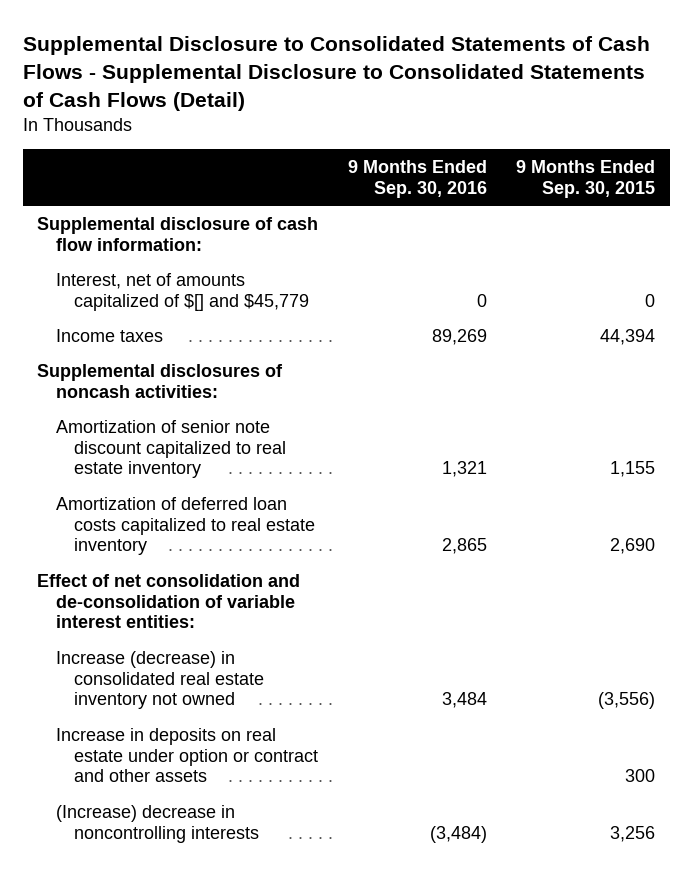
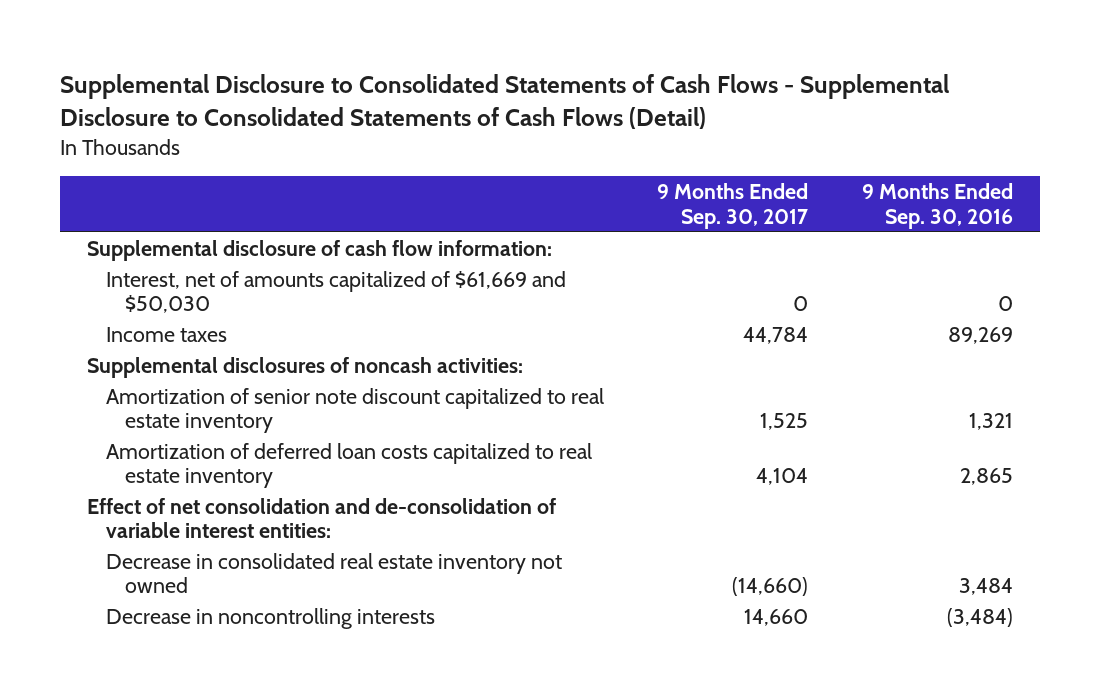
- | 9 Months Ended Sep. 30, 2016 | 9 Months Ended Sep. 30, 2015
+ | 9 Months Ended Sep. 30, 2017 | 9 Months Ended Sep. 30, 2016
- Interest, net of amounts capitalized of $[] and $45,779 | 0 | 0
+ Interest, net of amounts capitalized of $61,669 and $50,030 | 0 | 0
- Increase (decrease) in consolidated real estate inventory not owned | 3,484 | (3,556)
- Increase in deposits on real estate under option or contract and other assets | | 300
- (Increase) decrease in noncontrolling interests | (3,484) | 3,256
+ Decrease in consolidated real estate inventory not owned | (14,660) | 3,484
+ Decrease in noncontrolling interests | 14,660 | (3,484)

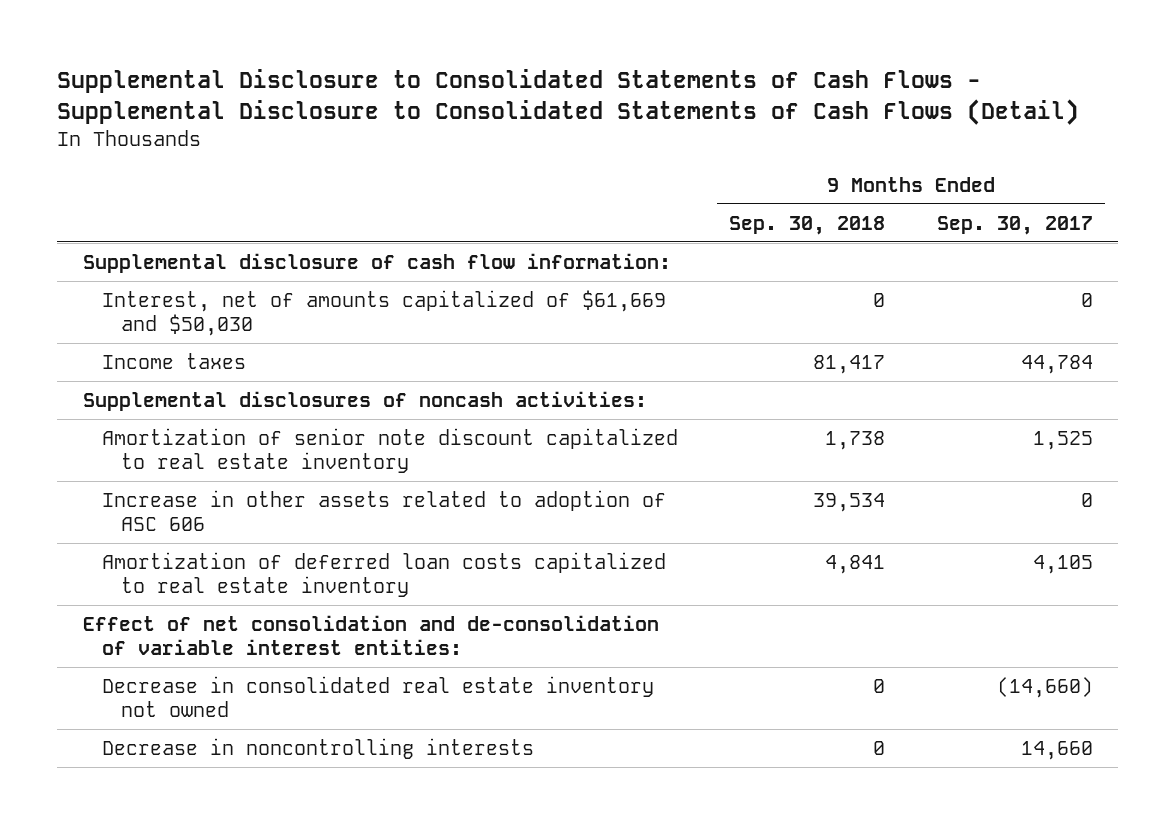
- | 9 Months Ended Sep. 30, 2017 | 9 Months Ended Sep. 30, 2016
+ | 9 Months Ended Sep. 30, 2018 | 9 Months Ended Sep. 30, 2017
- Amortization of deferred loan costs capitalized to real estate inventory | 4,104 | 2,865
+ Increase in other assets related to adoption of ASC 606 | 39,534 | 0
+ Amortization of deferred loan costs capitalized to real estate inventory | 4,841 | 4,105

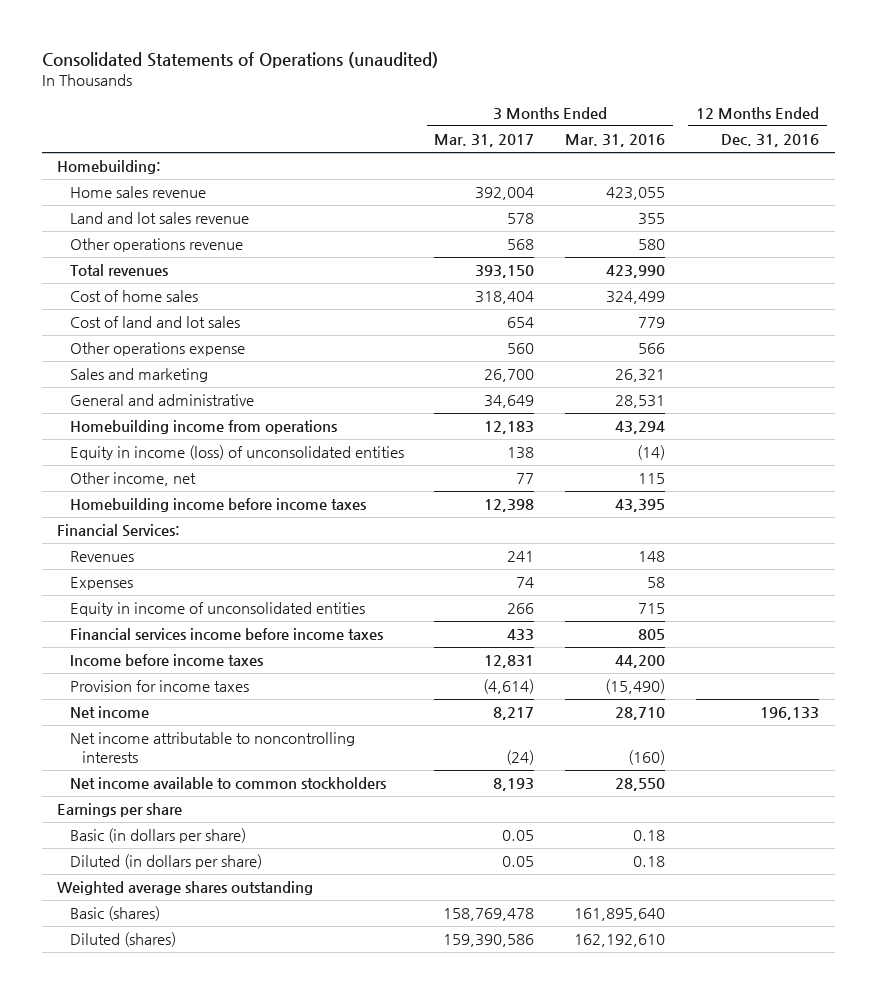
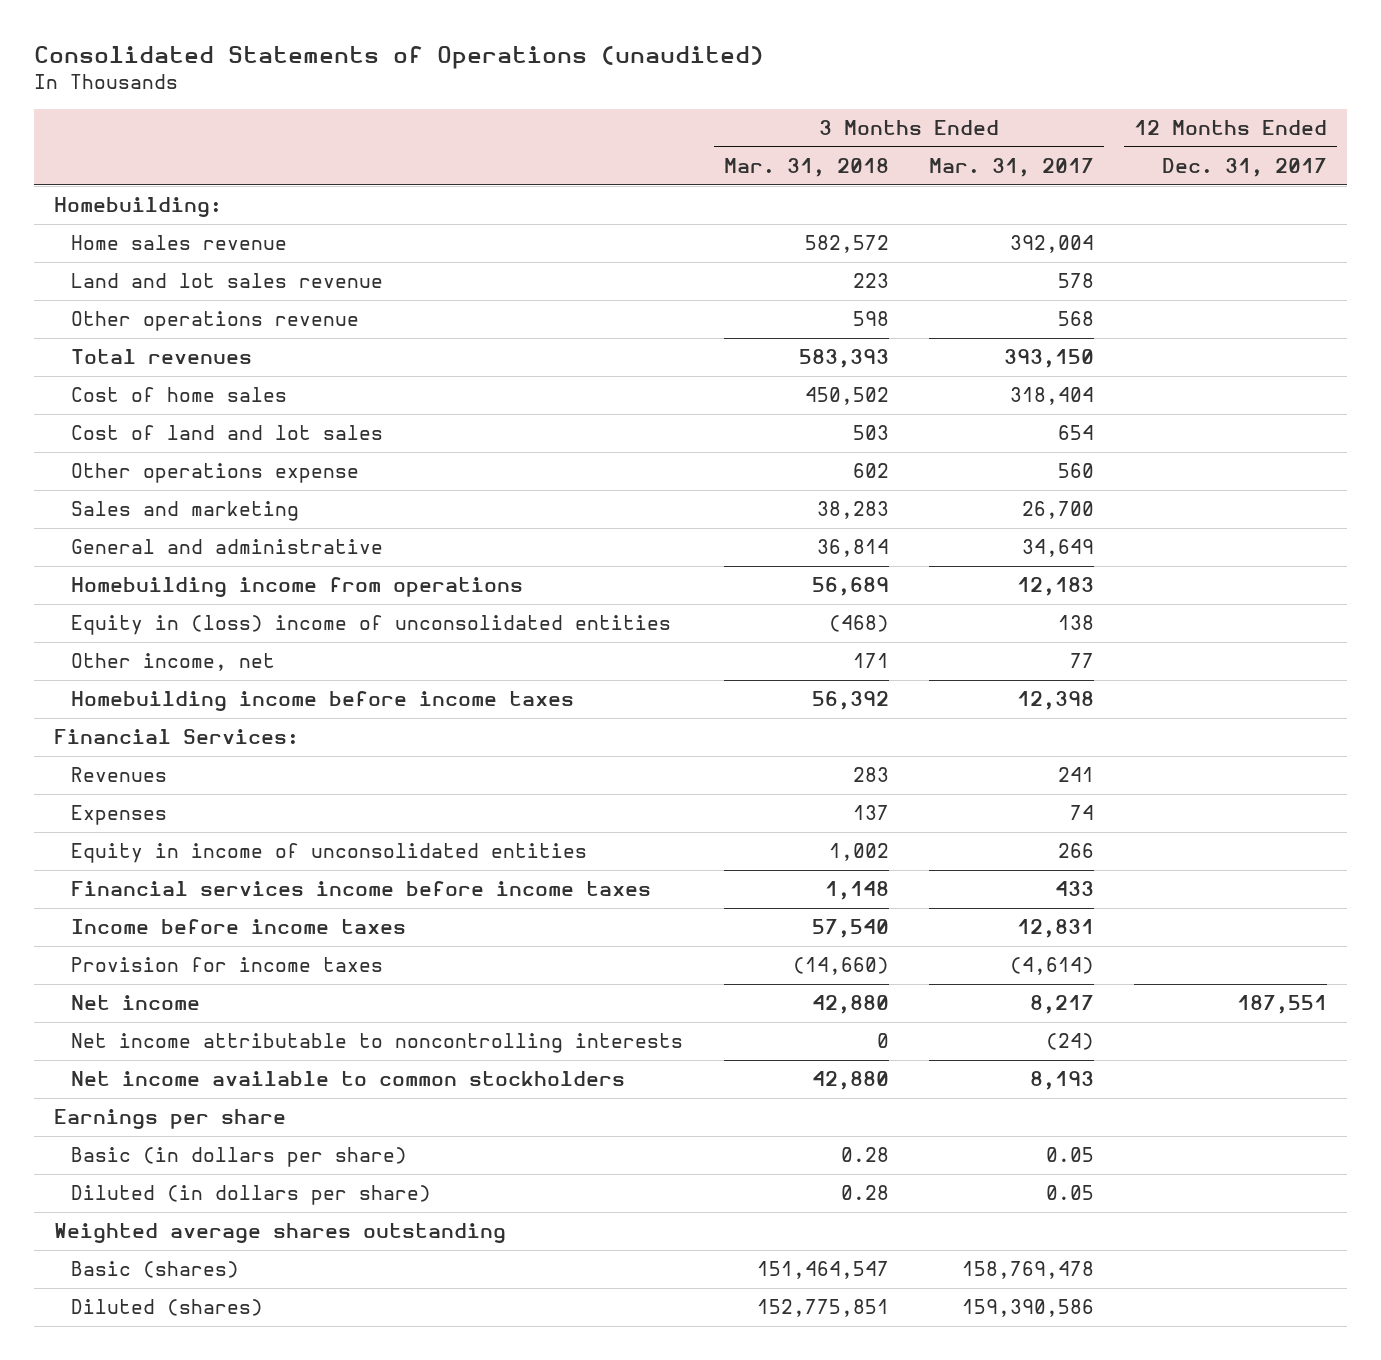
- | 3 Months Ended Mar. 31, 2017 | 3 Months Ended Mar. 31, 2016 | 12 Months Ended Dec. 31, 2016
+ | 3 Months Ended Mar. 31, 2018 | 3 Months Ended Mar. 31, 2017 | 12 Months Ended Dec. 31, 2017
- Equity in income (loss) of unconsolidated entities | 138 | (14) |
+ Equity in (loss) income of unconsolidated entities | (468) | 138 |

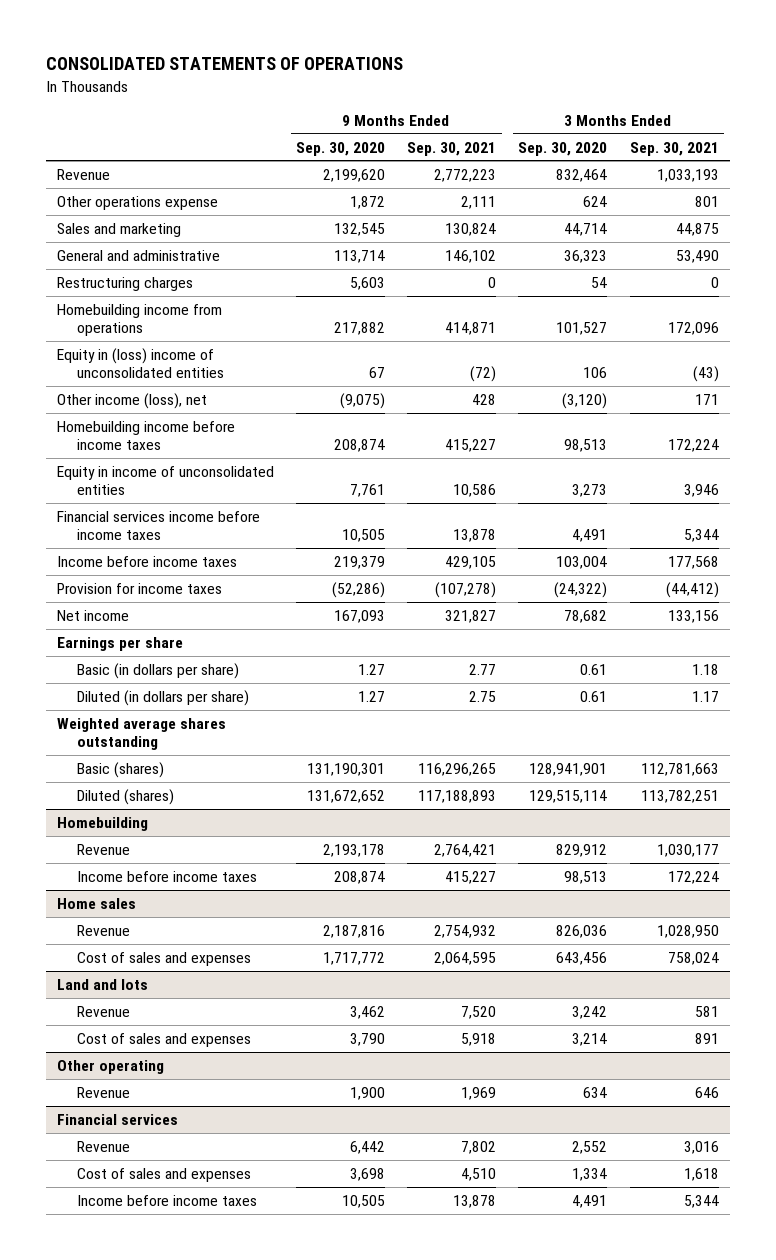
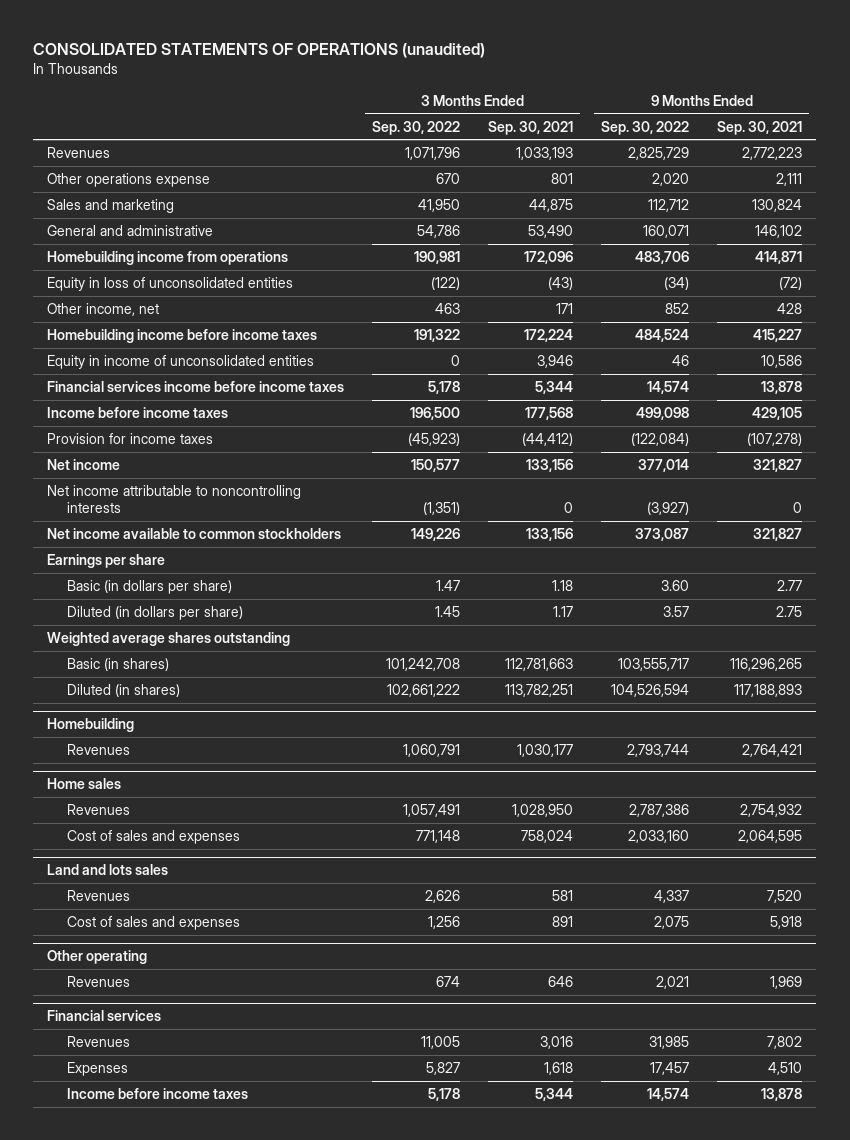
- CONSOLIDATED STATEMENTS OF OPERATIONS
+ CONSOLIDATED STATEMENTS OF OPERATIONS (unaudited)
- | 9 Months Ended Sep. 30, 2020 | 9 Months Ended Sep. 30, 2021 | 3 Months Ended Sep. 30, 2020 | 3 Months Ended Sep. 30, 2021
+ | 3 Months Ended Sep. 30, 2022 | 3 Months Ended Sep. 30, 2021 | 9 Months Ended Sep. 30, 2022 | 9 Months Ended Sep. 30, 2021
- Revenue | 2,199,620 | 2,772,223 | 832,464 | 1,033,193
+ Revenues | 1,071,796 | 1,033,193 | 2,825,729 | 2,772,223
- Restructuring charges | 5,603 | 0 | 54 | 0
- Equity in (loss) income of unconsolidated entities | 67 | (72) | 106 | (43)
- Other income (loss), net | (9,075) | 428 | (3,120) | 171
+ Equity in loss of unconsolidated entities | (122) | (43) | (34) | (72)
+ Other income, net | 463 | 171 | 852 | 428
+ Net income attributable to noncontrolling interests | (1,351) | 0 | (3,927) | 0
+ Net income available to common stockholders | 149,226 | 133,156 | 373,087 | 321,827
- Basic (shares) | 131,190,301 | 116,296,265 | 128,941,901 | 112,781,663
- Diluted (shares) | 131,672,652 | 117,188,893 | 129,515,114 | 113,782,251
+ Basic (in shares) | 101,242,708 | 112,781,663 | 103,555,717 | 116,296,265
+ Diluted (in shares) | 102,661,222 | 113,782,251 | 104,526,594 | 117,188,893
@ Homebuilding
- Revenue | 2,193,178 | 2,764,421 | 829,912 | 1,030,177
- Income before income taxes | 208,874 | 415,227 | 98,513 | 172,224
+ Revenues | 1,060,791 | 1,030,177 | 2,793,744 | 2,764,421
@ Home sales
- Revenue | 2,187,816 | 2,754,932 | 826,036 | 1,028,950
+ Revenues | 1,057,491 | 1,028,950 | 2,787,386 | 2,754,932
- Land and lots
- Revenue | 3,462 | 7,520 | 3,242 | 581
+ Land and lots sales
+ Revenues | 2,626 | 581 | 4,337 | 7,520
@ Other operating
- Revenue | 1,900 | 1,969 | 634 | 646
+ Revenues | 674 | 646 | 2,021 | 1,969
@ Financial services
- Revenue | 6,442 | 7,802 | 2,552 | 3,016
- Cost of sales and expenses | 3,698 | 4,510 | 1,334 | 1,618
+ Revenues | 11,005 | 3,016 | 31,985 | 7,802
+ Expenses | 5,827 | 1,618 | 17,457 | 4,510

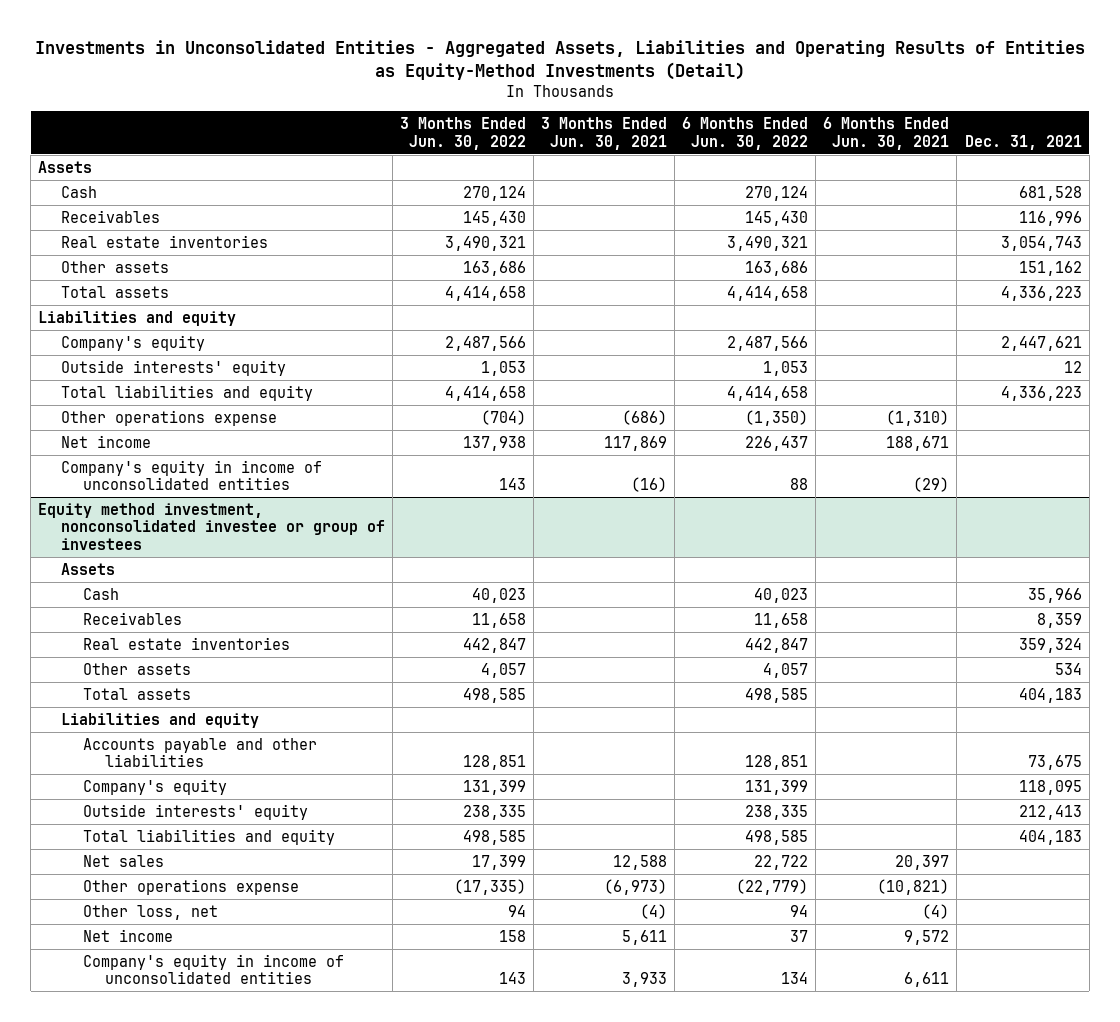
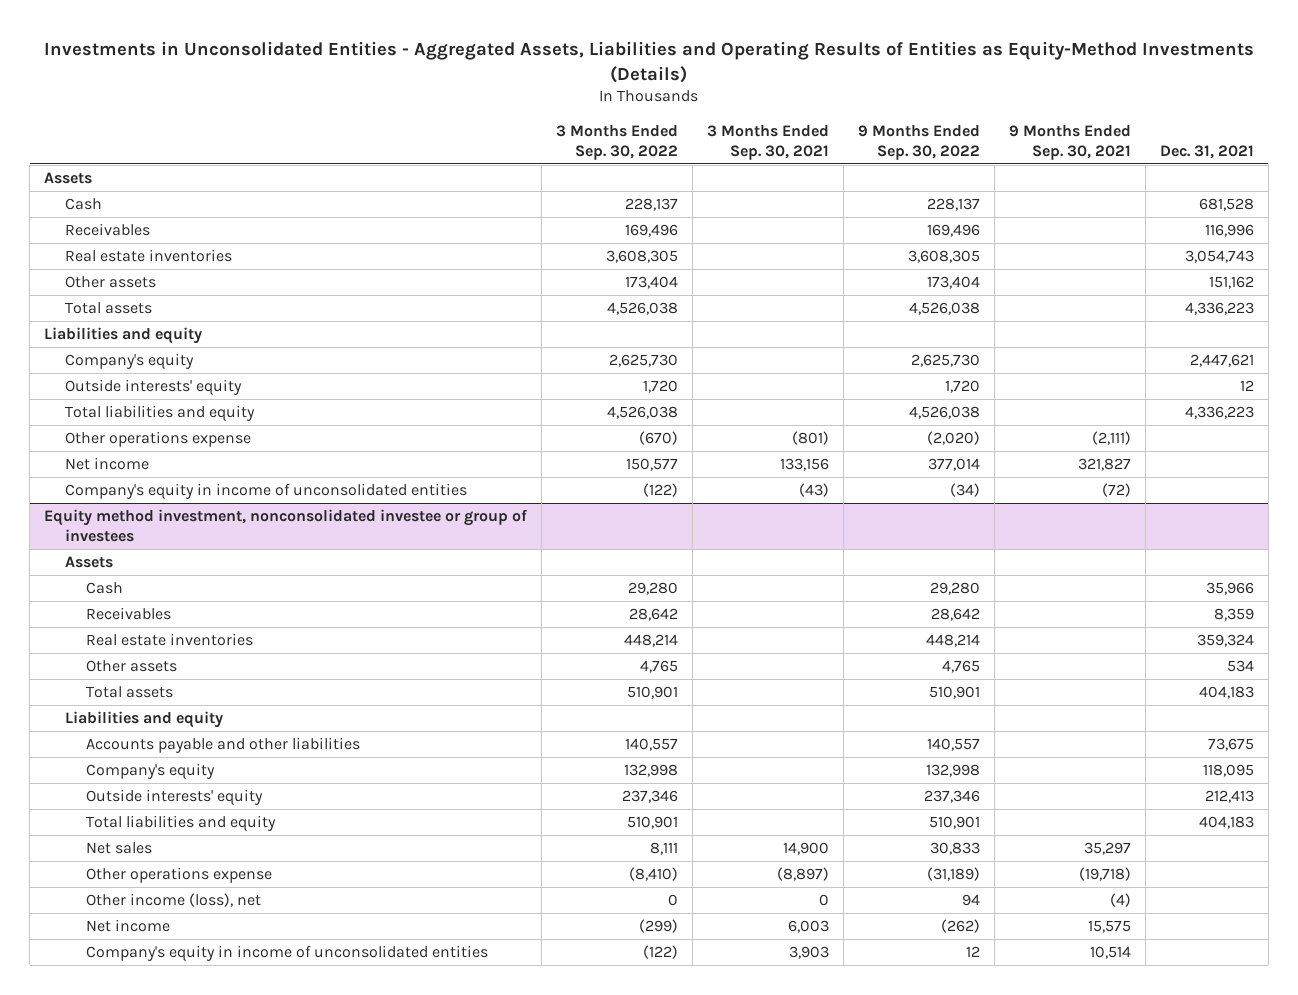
- Investments in Unconsolidated Entities - Aggregated Assets, Liabilities and Operating Results of Entities as Equity-Method Investments (Detail)
+ Investments in Unconsolidated Entities - Aggregated Assets, Liabilities and Operating Results of Entities as Equity-Method Investments (Details)
- | 3 Months Ended Jun. 30, 2022 | 3 Months Ended Jun. 30, 2021 | 6 Months Ended Jun. 30, 2022 | 6 Months Ended Jun. 30, 2021 | Dec. 31, 2021
+ | 3 Months Ended Sep. 30, 2022 | 3 Months Ended Sep. 30, 2021 | 9 Months Ended Sep. 30, 2022 | 9 Months Ended Sep. 30, 2021 | Dec. 31, 2021
@ Equity method investment, nonconsolidated investee or group of investees
- Other loss, net | 94 | (4) | 94 | (4) |
+ Other income (loss), net | 0 | 0 | 94 | (4) |

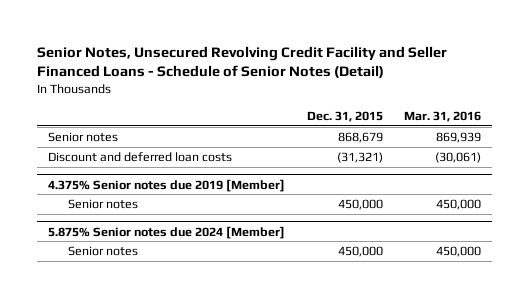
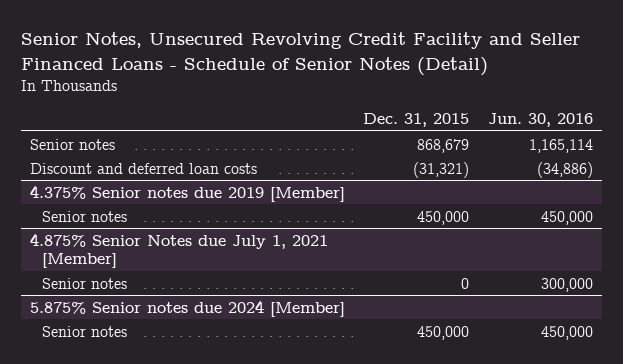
- | Dec. 31, 2015 | Mar. 31, 2016
+ | Dec. 31, 2015 | Jun. 30, 2016
+ 4.875% Senior Notes due July 1, 2021 [Member]
+ Senior notes | 0 | 300,000

